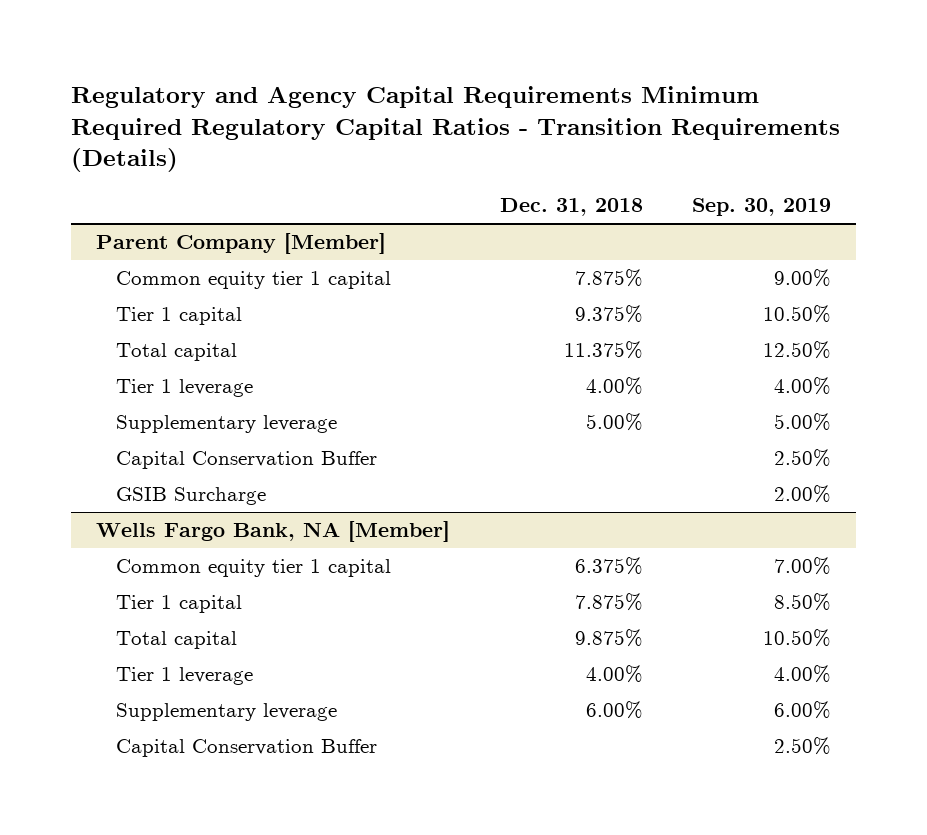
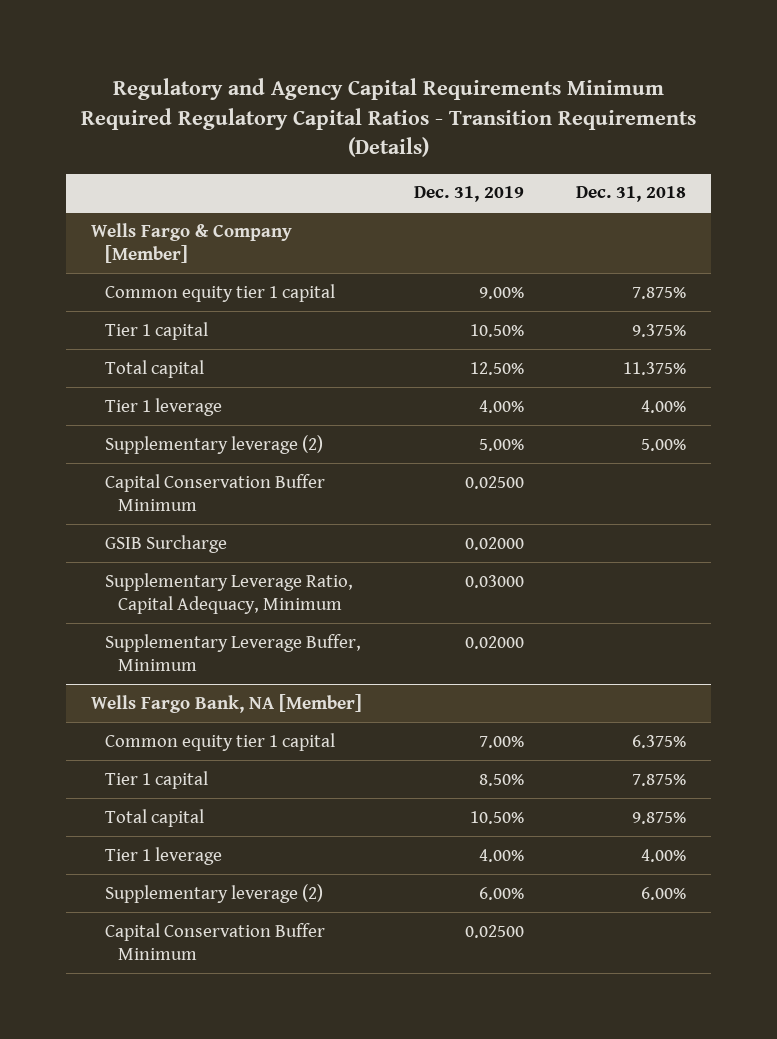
- | Dec. 31, 2018 | Sep. 30, 2019
+ | Dec. 31, 2019 | Dec. 31, 2018
- Parent Company [Member]
+ Wells Fargo & Company [Member]
- Supplementary leverage | 5.00% | 5.00%
- Capital Conservation Buffer | | 2.50%
+ Supplementary leverage (2) | 5.00% | 5.00%
+ Capital Conservation Buffer Minimum | 0.02500 |
+ Supplementary Leverage Ratio, Capital Adequacy, Minimum | 0.03000 |
+ Supplementary Leverage Buffer, Minimum | 0.02000 |
@ Wells Fargo Bank, NA [Member]
- Supplementary leverage | 6.00% | 6.00%
- Capital Conservation Buffer | | 2.50%
+ Supplementary leverage (2) | 6.00% | 6.00%
+ Capital Conservation Buffer Minimum | 0.02500 |

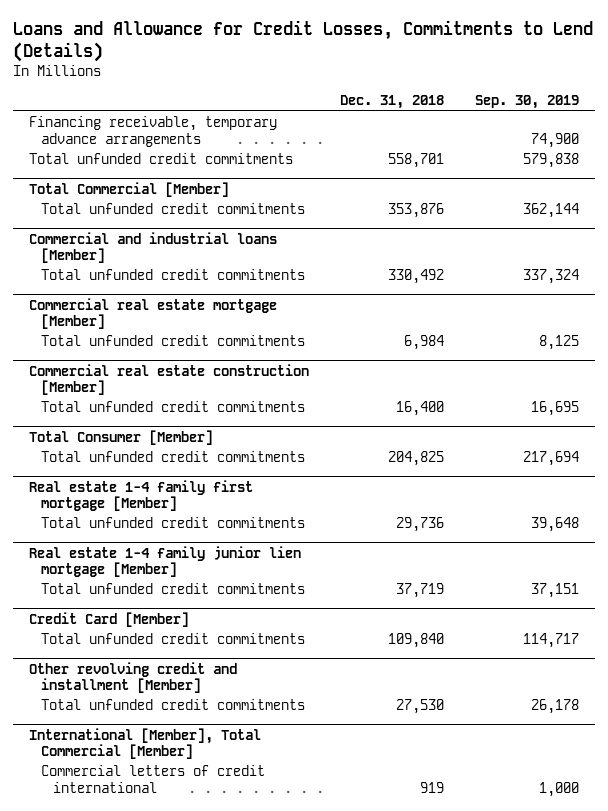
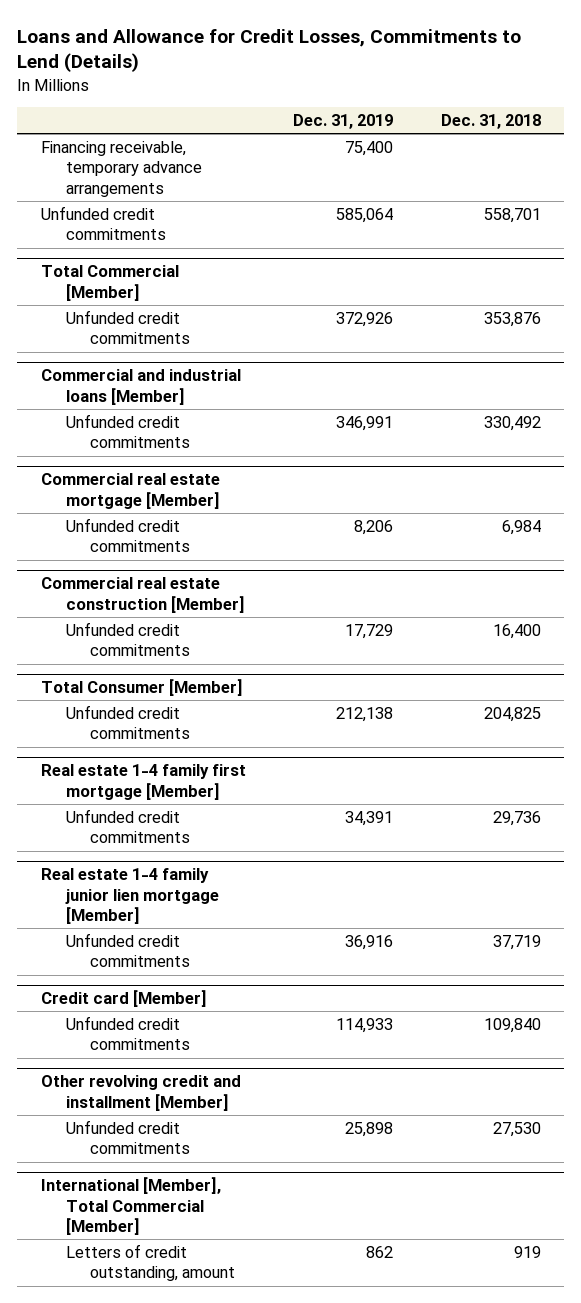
- | Dec. 31, 2018 | Sep. 30, 2019
+ | Dec. 31, 2019 | Dec. 31, 2018
- Total unfunded credit commitments | 558,701 | 579,838
+ Unfunded credit commitments | 585,064 | 558,701
@ Total Commercial [Member]
- Total unfunded credit commitments | 353,876 | 362,144
+ Unfunded credit commitments | 372,926 | 353,876
@ Commercial and industrial loans [Member]
- Total unfunded credit commitments | 330,492 | 337,324
+ Unfunded credit commitments | 346,991 | 330,492
@ Commercial real estate mortgage [Member]
- Total unfunded credit commitments | 6,984 | 8,125
+ Unfunded credit commitments | 8,206 | 6,984
@ Commercial real estate construction [Member]
- Total unfunded credit commitments | 16,400 | 16,695
+ Unfunded credit commitments | 17,729 | 16,400
@ Total Consumer [Member]
- Total unfunded credit commitments | 204,825 | 217,694
+ Unfunded credit commitments | 212,138 | 204,825
@ Real estate 1-4 family first mortgage [Member]
- Total unfunded credit commitments | 29,736 | 39,648
+ Unfunded credit commitments | 34,391 | 29,736
@ Real estate 1-4 family junior lien mortgage [Member]
- Total unfunded credit commitments | 37,719 | 37,151
- Credit Card [Member]
- Total unfunded credit commitments | 109,840 | 114,717
@ Real estate 1-4 family junior lien mortgage [Member]
+ Unfunded credit commitments | 36,916 | 37,719
+ Credit card [Member]
+ Unfunded credit commitments | 114,933 | 109,840
@ Other revolving credit and installment [Member]
- Total unfunded credit commitments | 27,530 | 26,178
+ Unfunded credit commitments | 25,898 | 27,530
@ International [Member], Total Commercial [Member]
- Commercial letters of credit international | 919 | 1,000
+ Letters of credit outstanding, amount | 862 | 919

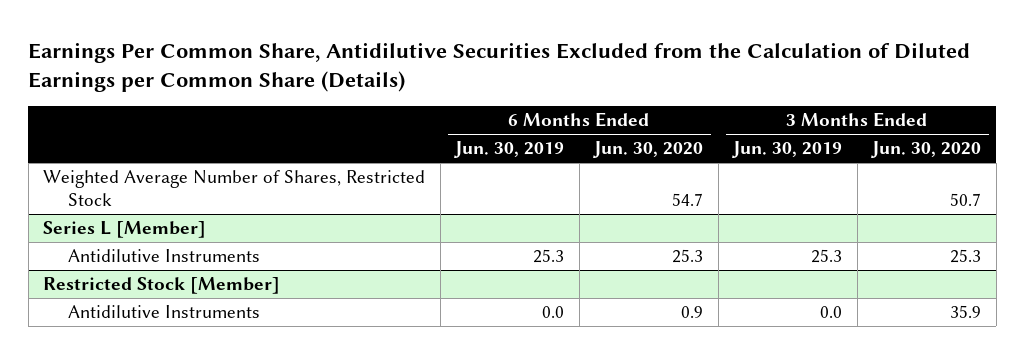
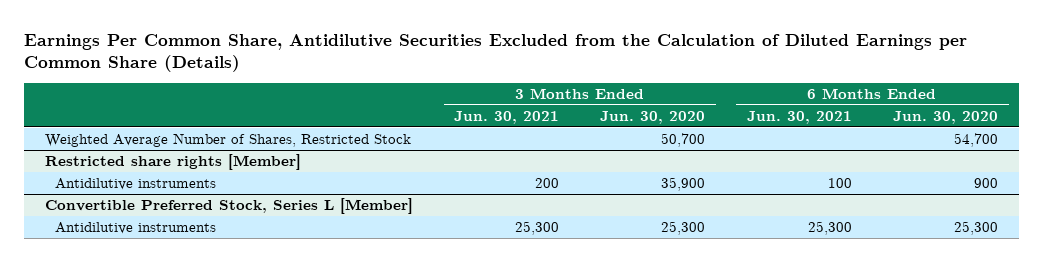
- | 6 Months Ended Jun. 30, 2019 | 6 Months Ended Jun. 30, 2020 | 3 Months Ended Jun. 30, 2019 | 3 Months Ended Jun. 30, 2020
+ | 3 Months Ended Jun. 30, 2021 | 3 Months Ended Jun. 30, 2020 | 6 Months Ended Jun. 30, 2021 | 6 Months Ended Jun. 30, 2020
- Weighted Average Number of Shares, Restricted Stock | | 54.7 | | 50.7
- Series L [Member]
- Antidilutive Instruments | 25.3 | 25.3 | 25.3 | 25.3
- Restricted Stock [Member]
- Antidilutive Instruments | 0.0 | 0.9 | 0.0 | 35.9
+ Weighted Average Number of Shares, Restricted Stock | | 50,700 | | 54,700
+ Restricted share rights [Member]
+ Antidilutive instruments | 200 | 35,900 | 100 | 900
+ Convertible Preferred Stock, Series L [Member]
+ Antidilutive instruments | 25,300 | 25,300 | 25,300 | 25,300

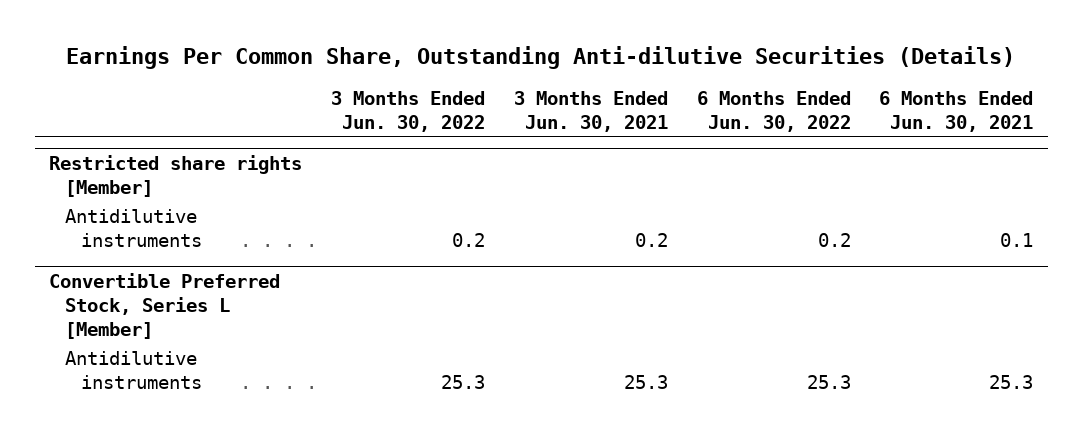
- Earnings Per Common Share, Antidilutive Securities Excluded from the Calculation of Diluted Earnings per Common Share (Details)
+ Earnings Per Common Share, Outstanding Anti-dilutive Securities (Details)
- | 3 Months Ended Jun. 30, 2021 | 3 Months Ended Jun. 30, 2020 | 6 Months Ended Jun. 30, 2021 | 6 Months Ended Jun. 30, 2020
+ | 3 Months Ended Jun. 30, 2022 | 3 Months Ended Jun. 30, 2021 | 6 Months Ended Jun. 30, 2022 | 6 Months Ended Jun. 30, 2021
- Weighted Average Number of Shares, Restricted Stock | | 50,700 | | 54,700
@ Restricted share rights [Member]
- Antidilutive instruments | 200 | 35,900 | 100 | 900
+ Antidilutive instruments | 0.2 | 0.2 | 0.2 | 0.1
@ Convertible Preferred Stock, Series L [Member]
- Antidilutive instruments | 25,300 | 25,300 | 25,300 | 25,300
+ Antidilutive instruments | 25.3 | 25.3 | 25.3 | 25.3

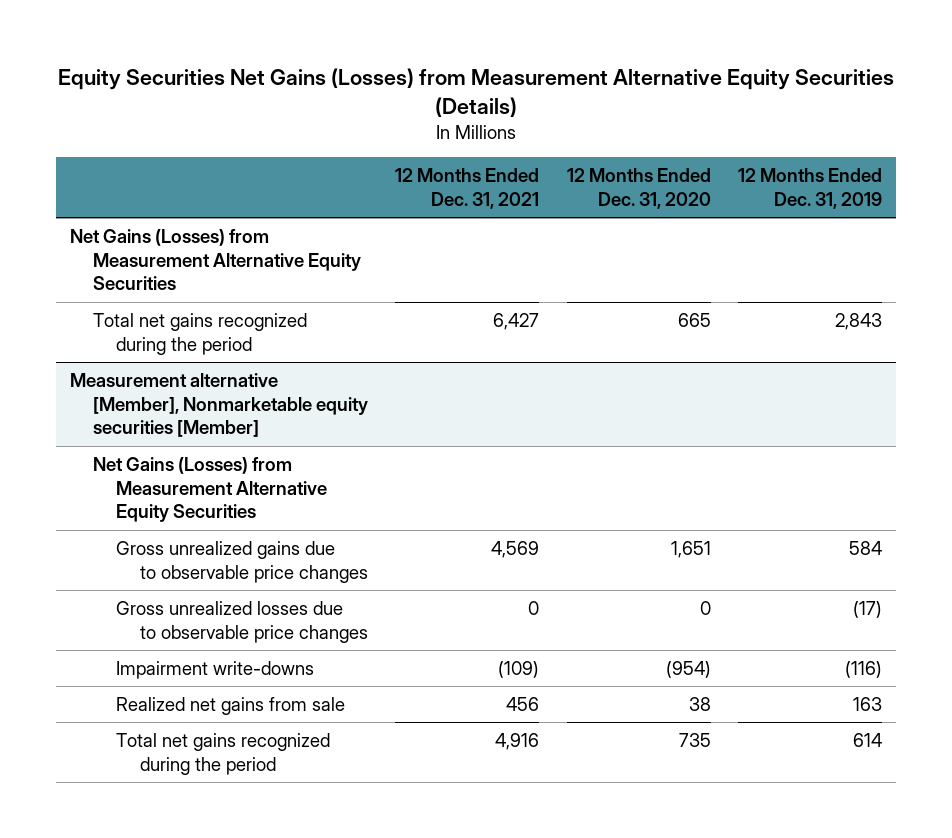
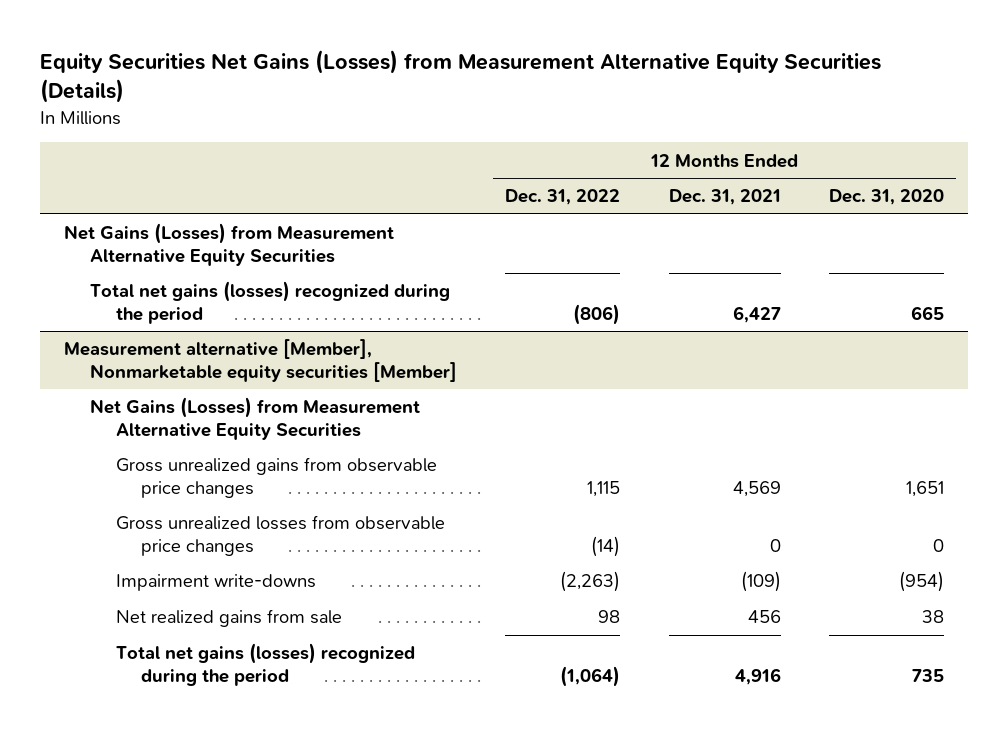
- | 12 Months Ended Dec. 31, 2021 | 12 Months Ended Dec. 31, 2020 | 12 Months Ended Dec. 31, 2019
+ | 12 Months Ended Dec. 31, 2022 | 12 Months Ended Dec. 31, 2021 | 12 Months Ended Dec. 31, 2020
- Total net gains recognized during the period | 6,427 | 665 | 2,843
+ Total net gains (losses) recognized during the period | (806) | 6,427 | 665
@ Measurement alternative [Member], Nonmarketable equity securities [Member]
- Gross unrealized gains due to observable price changes | 4,569 | 1,651 | 584
- Gross unrealized losses due to observable price changes | 0 | 0 | (17)
+ Gross unrealized gains from observable price changes | 1,115 | 4,569 | 1,651
+ Gross unrealized losses from observable price changes | (14) | 0 | 0
- Realized net gains from sale | 456 | 38 | 163
- Total net gains recognized during the period | 4,916 | 735 | 614
+ Net realized gains from sale | 98 | 456 | 38
+ Total net gains (losses) recognized during the period | (1,064) | 4,916 | 735

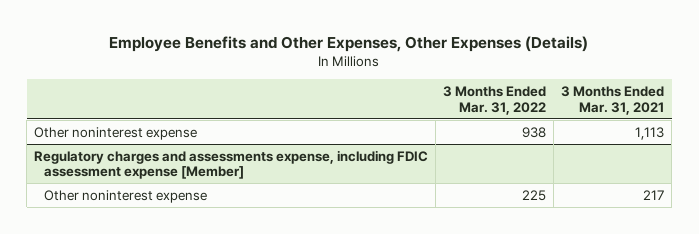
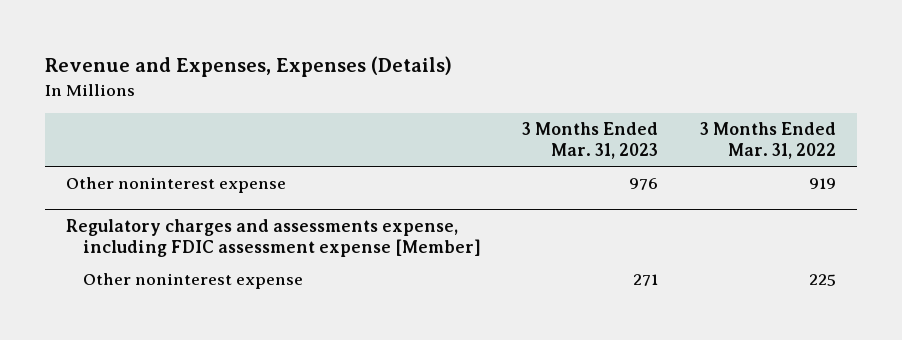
- Employee Benefits and Other Expenses, Other Expenses (Details)
+ Revenue and Expenses, Expenses (Details)
- | 3 Months Ended Mar. 31, 2022 | 3 Months Ended Mar. 31, 2021
+ | 3 Months Ended Mar. 31, 2023 | 3 Months Ended Mar. 31, 2022
- Other noninterest expense | 938 | 1,113
+ Other noninterest expense | 976 | 919

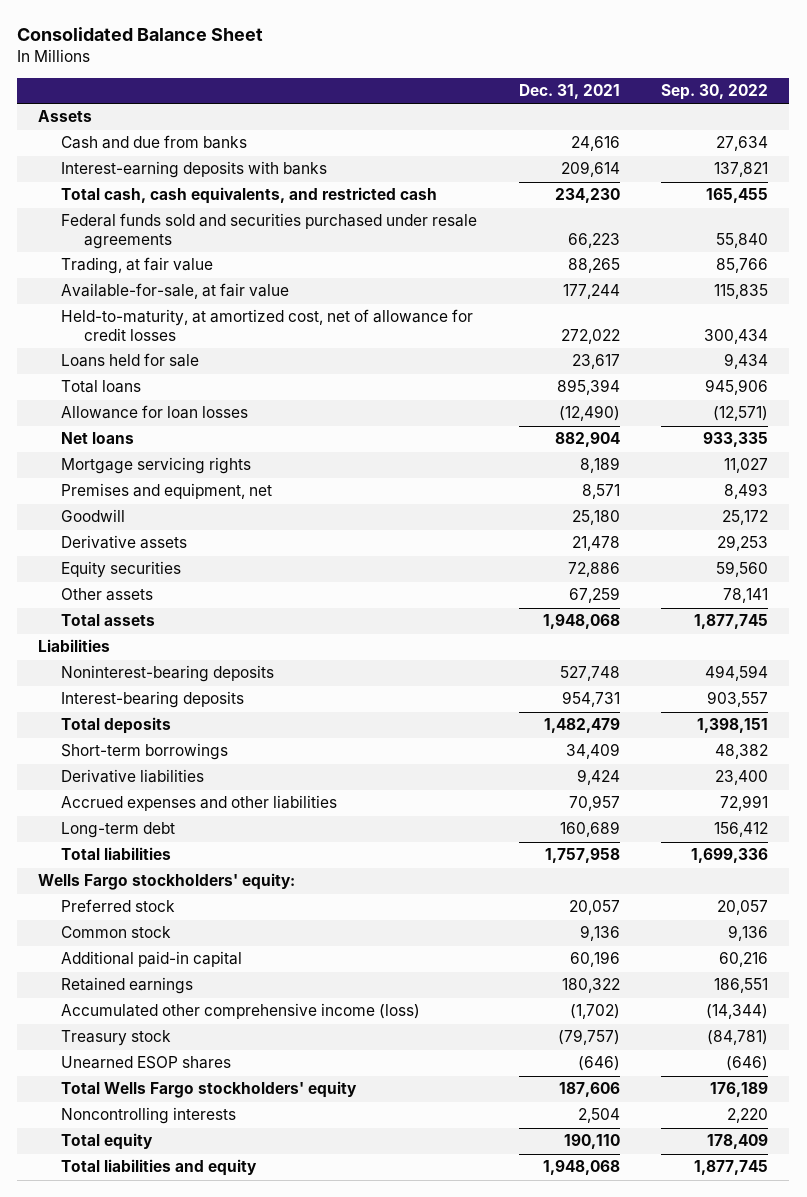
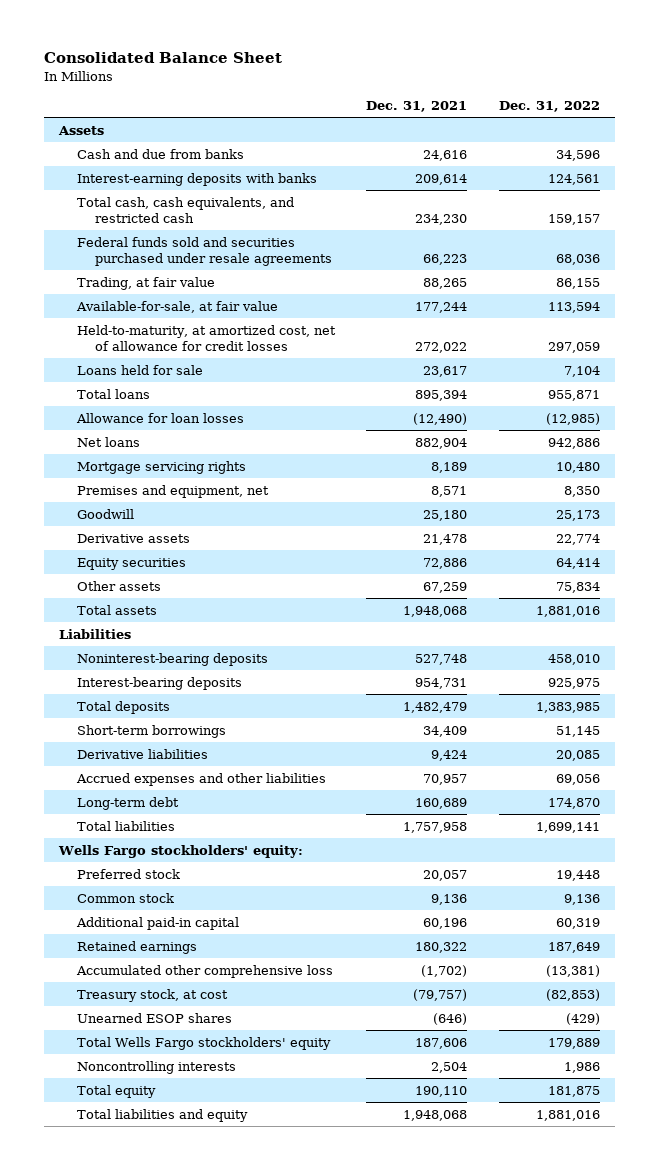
- | Dec. 31, 2021 | Sep. 30, 2022
+ | Dec. 31, 2021 | Dec. 31, 2022
- Accumulated other comprehensive income (loss) | (1,702) | (14,344)
- Treasury stock | (79,757) | (84,781)
+ Accumulated other comprehensive loss | (1,702) | (13,381)
+ Treasury stock, at cost | (79,757) | (82,853)

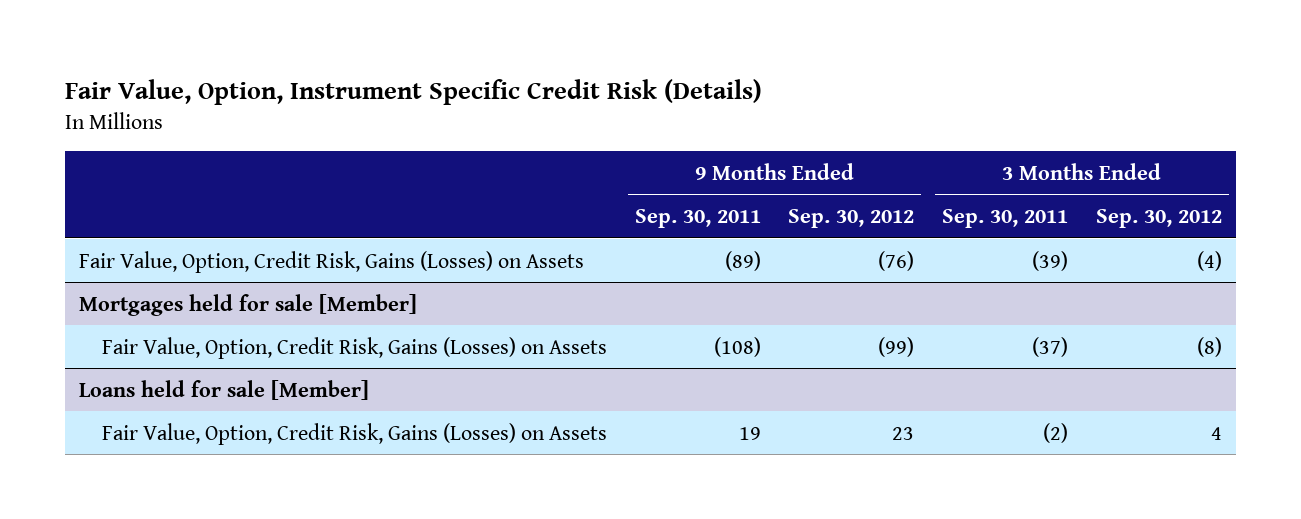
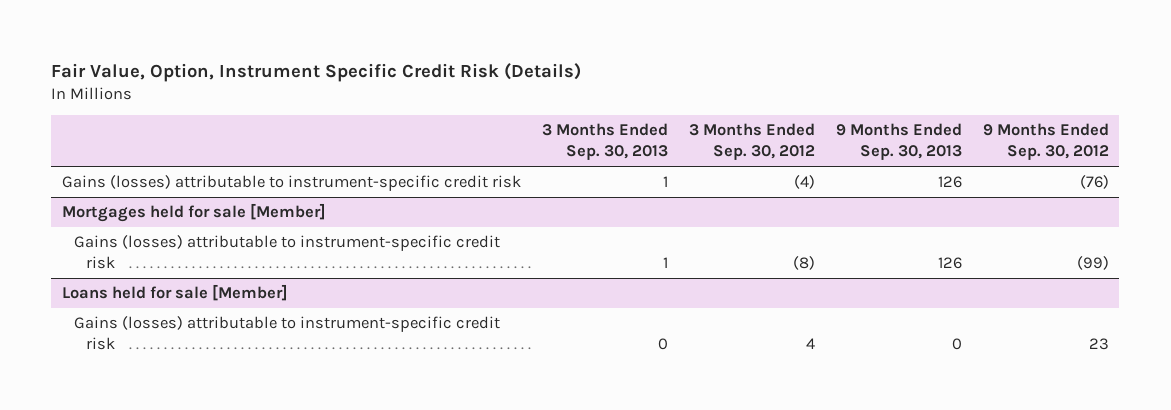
- | 9 Months Ended Sep. 30, 2011 | 9 Months Ended Sep. 30, 2012 | 3 Months Ended Sep. 30, 2011 | 3 Months Ended Sep. 30, 2012
+ | 3 Months Ended Sep. 30, 2013 | 3 Months Ended Sep. 30, 2012 | 9 Months Ended Sep. 30, 2013 | 9 Months Ended Sep. 30, 2012
- Fair Value, Option, Credit Risk, Gains (Losses) on Assets | (89) | (76) | (39) | (4)
+ Gains (losses) attributable to instrument-specific credit risk | 1 | (4) | 126 | (76)
@ Mortgages held for sale [Member]
- Fair Value, Option, Credit Risk, Gains (Losses) on Assets | (108) | (99) | (37) | (8)
+ Gains (losses) attributable to instrument-specific credit risk | 1 | (8) | 126 | (99)
@ Loans held for sale [Member]
- Fair Value, Option, Credit Risk, Gains (Losses) on Assets | 19 | 23 | (2) | 4
+ Gains (losses) attributable to instrument-specific credit risk | 0 | 4 | 0 | 23

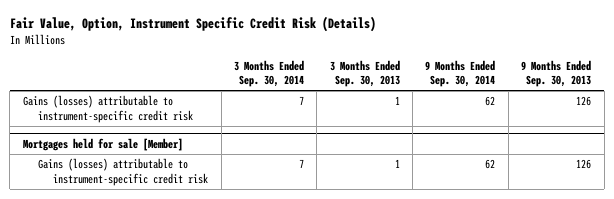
- | 3 Months Ended Sep. 30, 2013 | 3 Months Ended Sep. 30, 2012 | 9 Months Ended Sep. 30, 2013 | 9 Months Ended Sep. 30, 2012
+ | 3 Months Ended Sep. 30, 2014 | 3 Months Ended Sep. 30, 2013 | 9 Months Ended Sep. 30, 2014 | 9 Months Ended Sep. 30, 2013
- Loans held for sale [Member]
- Gains (losses) attributable to instrument-specific credit risk | 0 | 4 | 0 | 23

